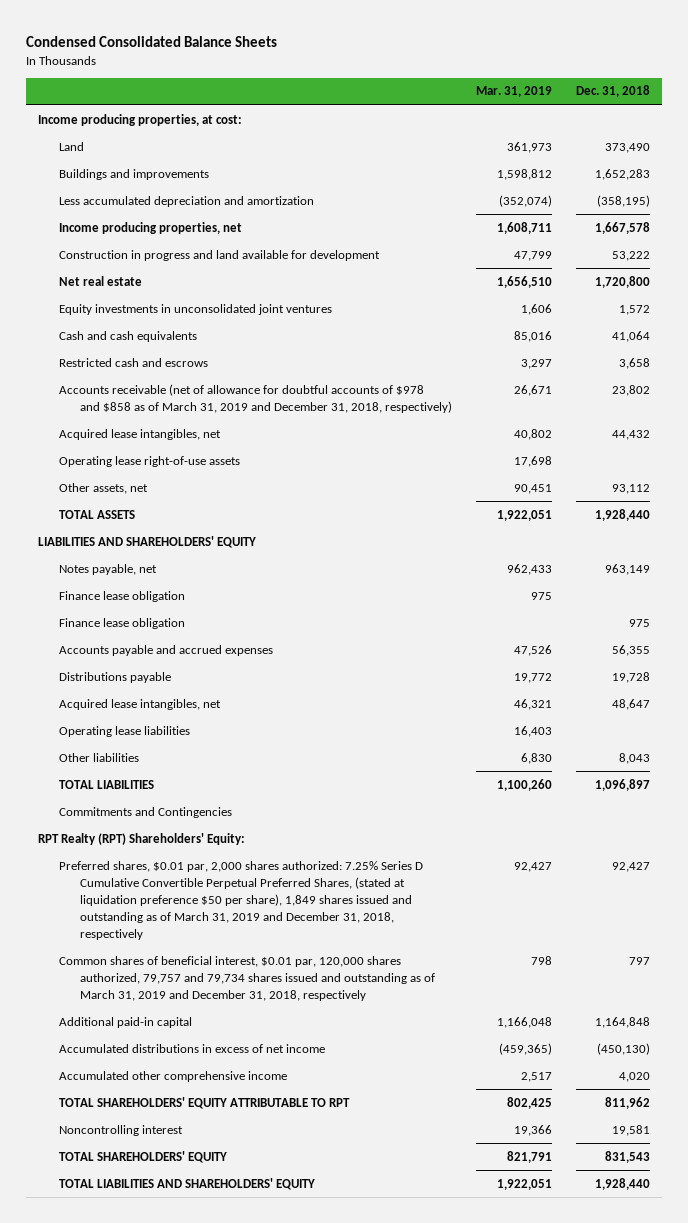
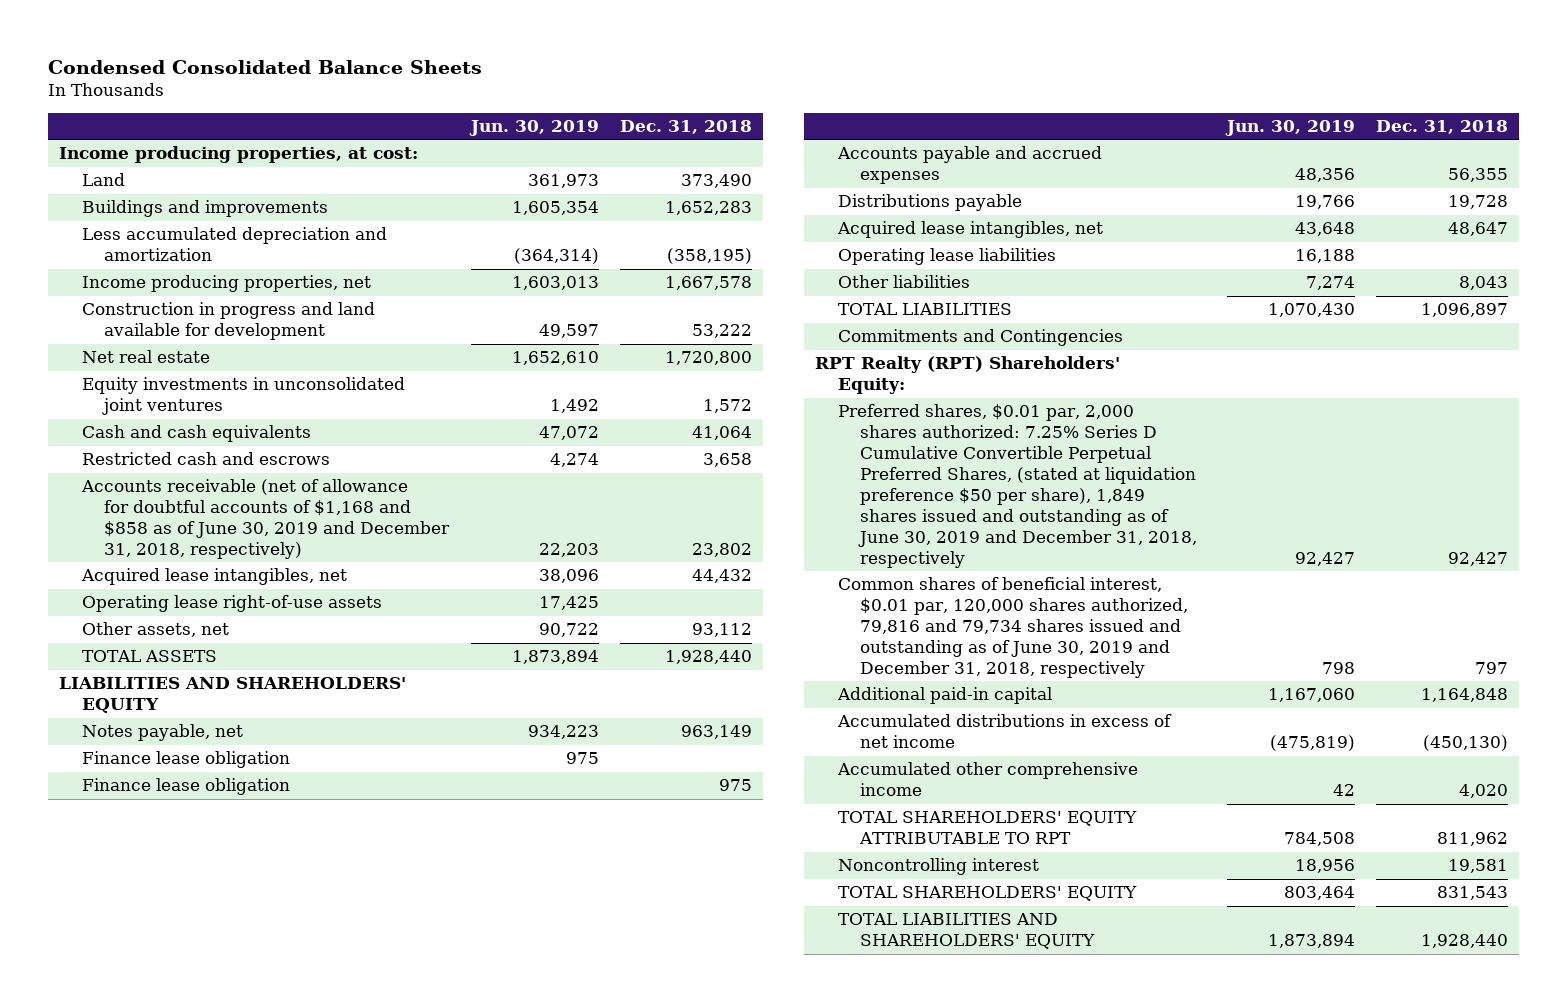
- | Mar. 31, 2019 | Dec. 31, 2018
+ | Jun. 30, 2019 | Dec. 31, 2018
- Accounts receivable (net of allowance for doubtful accounts of $978 and $858 as of March 31, 2019 and December 31, 2018, respectively) | 26,671 | 23,802
+ Accounts receivable (net of allowance for doubtful accounts of $1,168 and $858 as of June 30, 2019 and December 31, 2018, respectively) | 22,203 | 23,802
- Preferred shares, $0.01 par, 2,000 shares authorized: 7.25% Series D Cumulative Convertible Perpetual Preferred Shares, (stated at liquidation preference $50 per share), 1,849 shares issued and outstanding as of March 31, 2019 and December 31, 2018, respectively | 92,427 | 92,427
- Common shares of beneficial interest, $0.01 par, 120,000 shares authorized, 79,757 and 79,734 shares issued and outstanding as of March 31, 2019 and December 31, 2018, respectively | 798 | 797
+ Preferred shares, $0.01 par, 2,000 shares authorized: 7.25% Series D Cumulative Convertible Perpetual Preferred Shares, (stated at liquidation preference $50 per share), 1,849 shares issued and outstanding as of June 30, 2019 and December 31, 2018, respectively | 92,427 | 92,427
+ Common shares of beneficial interest, $0.01 par, 120,000 shares authorized, 79,816 and 79,734 shares issued and outstanding as of June 30, 2019 and December 31, 2018, respectively | 798 | 797

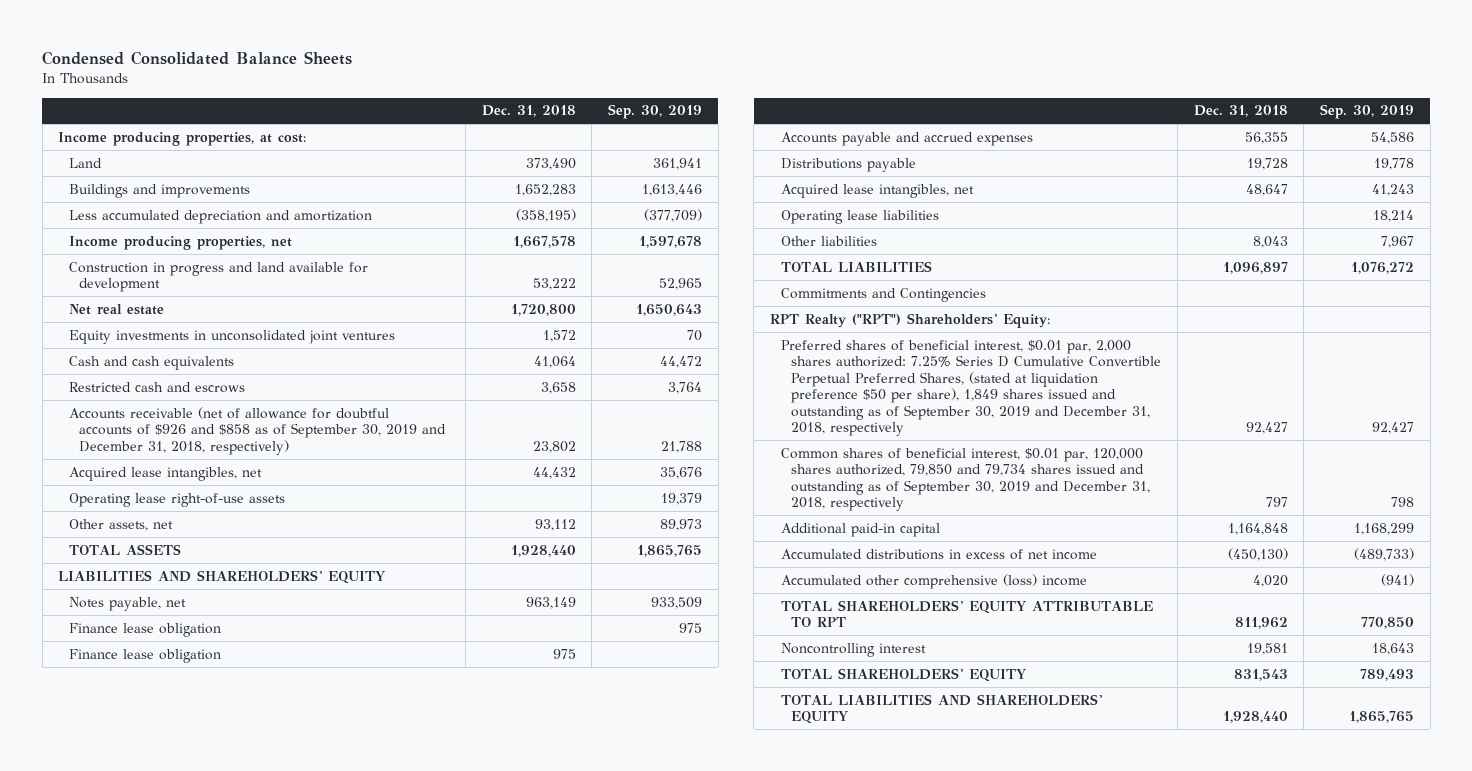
- | Jun. 30, 2019 | Dec. 31, 2018
+ | Dec. 31, 2018 | Sep. 30, 2019
- Accounts receivable (net of allowance for doubtful accounts of $1,168 and $858 as of June 30, 2019 and December 31, 2018, respectively) | 22,203 | 23,802
+ Accounts receivable (net of allowance for doubtful accounts of $926 and $858 as of September 30, 2019 and December 31, 2018, respectively) | 23,802 | 21,788
- RPT Realty (RPT) Shareholders' Equity:
- Preferred shares, $0.01 par, 2,000 shares authorized: 7.25% Series D Cumulative Convertible Perpetual Preferred Shares, (stated at liquidation preference $50 per share), 1,849 shares issued and outstanding as of June 30, 2019 and December 31, 2018, respectively | 92,427 | 92,427
- Common shares of beneficial interest, $0.01 par, 120,000 shares authorized, 79,816 and 79,734 shares issued and outstanding as of June 30, 2019 and December 31, 2018, respectively | 798 | 797
+ RPT Realty ("RPT") Shareholders' Equity:
+ Preferred shares of beneficial interest, $0.01 par, 2,000 shares authorized: 7.25% Series D Cumulative Convertible Perpetual Preferred Shares, (stated at liquidation preference $50 per share), 1,849 shares issued and outstanding as of September 30, 2019 and December 31, 2018, respectively | 92,427 | 92,427
+ Common shares of beneficial interest, $0.01 par, 120,000 shares authorized, 79,850 and 79,734 shares issued and outstanding as of September 30, 2019 and December 31, 2018, respectively | 797 | 798
- Accumulated other comprehensive income | 42 | 4,020
+ Accumulated other comprehensive (loss) income | 4,020 | (941)

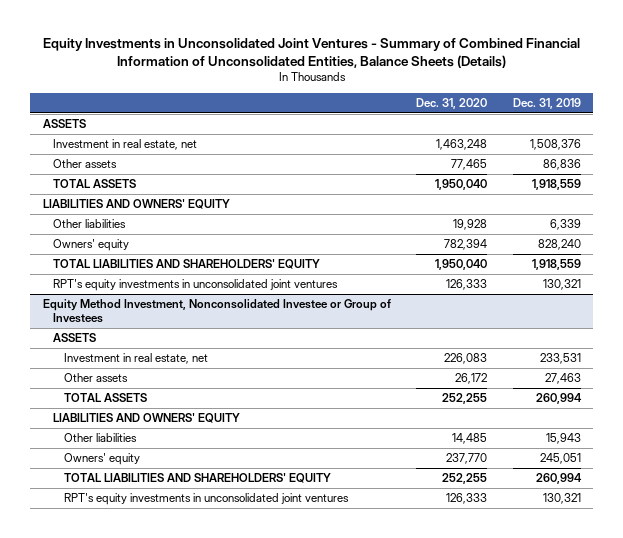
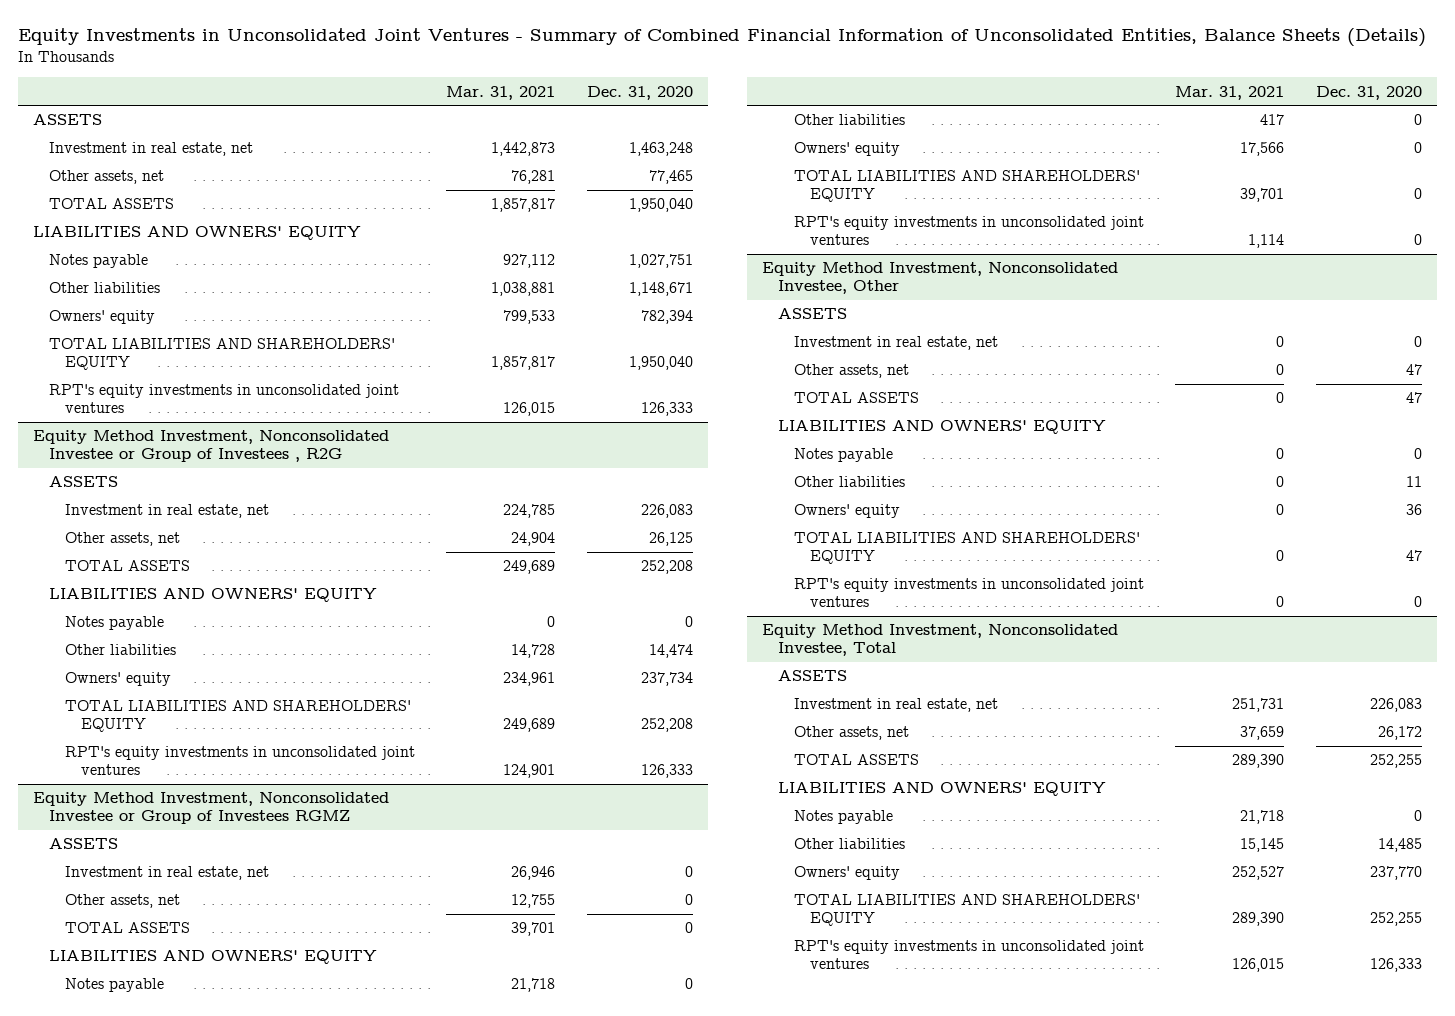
- | Dec. 31, 2020 | Dec. 31, 2019
+ | Mar. 31, 2021 | Dec. 31, 2020
- Other assets | 77,465 | 86,836
+ Other assets, net | 76,281 | 77,465
- Other liabilities | 19,928 | 6,339
+ Notes payable | 927,112 | 1,027,751
+ Other liabilities | 1,038,881 | 1,148,671
- Equity Method Investment, Nonconsolidated Investee or Group of Investees
+ Equity Method Investment, Nonconsolidated Investee or Group of Investees , R2G
- Other assets | 26,172 | 27,463
+ Other assets, net | 24,904 | 26,125
+ TOTAL ASSETS | 249,689 | 252,208
+ LIABILITIES AND OWNERS' EQUITY
+ Notes payable | 0 | 0
+ Other liabilities | 14,728 | 14,474
+ Owners' equity | 234,961 | 237,734
+ TOTAL LIABILITIES AND SHAREHOLDERS' EQUITY | 249,689 | 252,208
+ RPT's equity investments in unconsolidated joint ventures | 124,901 | 126,333
+ Equity Method Investment, Nonconsolidated Investee or Group of Investees RGMZ
+ ASSETS
+ Investment in real estate, net | 26,946 | 0
+ Other assets, net | 12,755 | 0
+ TOTAL ASSETS | 39,701 | 0
+ LIABILITIES AND OWNERS' EQUITY
+ Notes payable | 21,718 | 0
+ Other liabilities | 417 | 0
+ Owners' equity | 17,566 | 0
+ TOTAL LIABILITIES AND SHAREHOLDERS' EQUITY | 39,701 | 0
+ RPT's equity investments in unconsolidated joint ventures | 1,114 | 0
+ Equity Method Investment, Nonconsolidated Investee, Other
+ ASSETS
+ Investment in real estate, net | 0 | 0
+ Other assets, net | 0 | 47
+ TOTAL ASSETS | 0 | 47
+ LIABILITIES AND OWNERS' EQUITY
+ Notes payable | 0 | 0
+ Other liabilities | 0 | 11
+ Owners' equity | 0 | 36
+ TOTAL LIABILITIES AND SHAREHOLDERS' EQUITY | 0 | 47
+ RPT's equity investments in unconsolidated joint ventures | 0 | 0
+ Equity Method Investment, Nonconsolidated Investee, Total
+ ASSETS
+ Investment in real estate, net | 251,731 | 226,083
+ Other assets, net | 37,659 | 26,172
+ Notes payable | 21,718 | 0

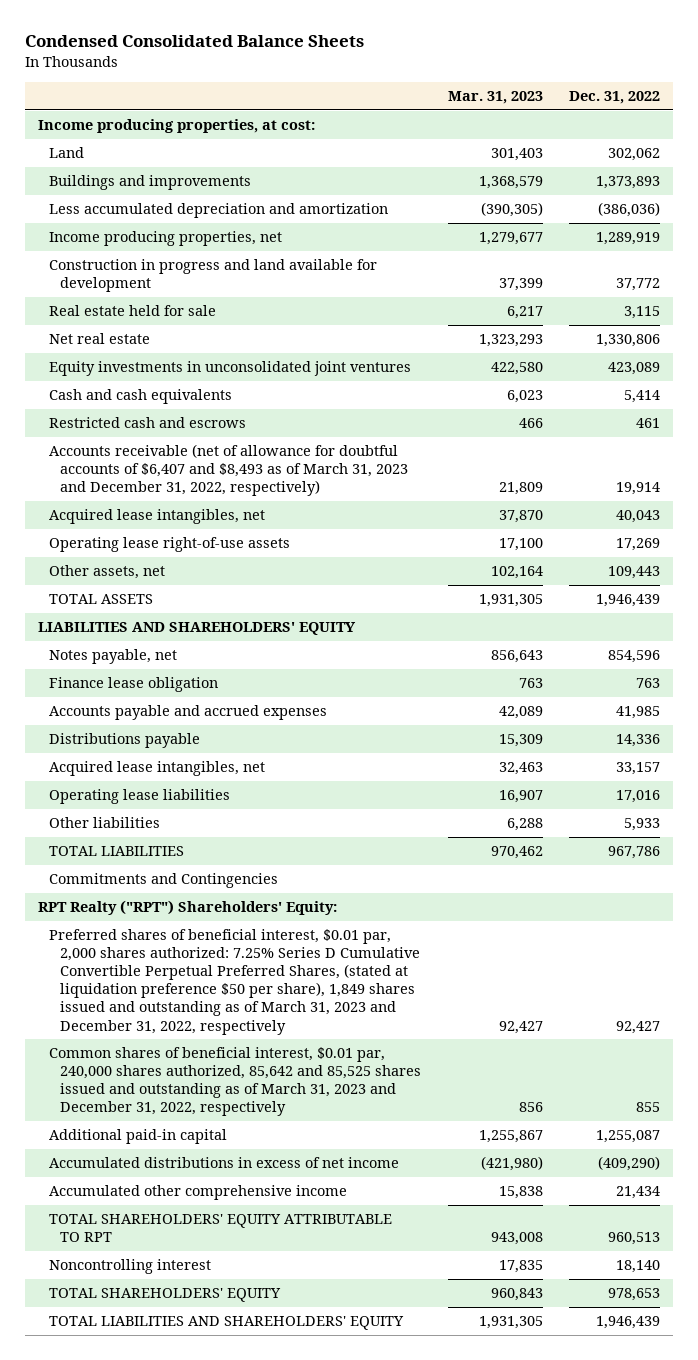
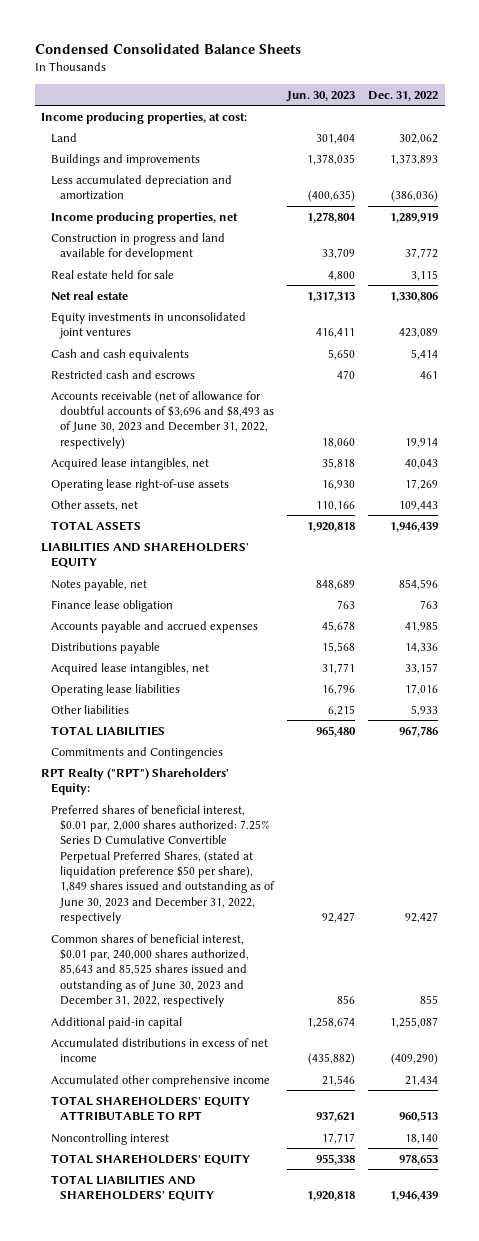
- | Mar. 31, 2023 | Dec. 31, 2022
+ | Jun. 30, 2023 | Dec. 31, 2022
- Accounts receivable (net of allowance for doubtful accounts of $6,407 and $8,493 as of March 31, 2023 and December 31, 2022, respectively) | 21,809 | 19,914
+ Accounts receivable (net of allowance for doubtful accounts of $3,696 and $8,493 as of June 30, 2023 and December 31, 2022, respectively) | 18,060 | 19,914
- Preferred shares of beneficial interest, $0.01 par, 2,000 shares authorized: 7.25% Series D Cumulative Convertible Perpetual Preferred Shares, (stated at liquidation preference $50 per share), 1,849 shares issued and outstanding as of March 31, 2023 and December 31, 2022, respectively | 92,427 | 92,427
- Common shares of beneficial interest, $0.01 par, 240,000 shares authorized, 85,642 and 85,525 shares issued and outstanding as of March 31, 2023 and December 31, 2022, respectively | 856 | 855
+ Preferred shares of beneficial interest, $0.01 par, 2,000 shares authorized: 7.25% Series D Cumulative Convertible Perpetual Preferred Shares, (stated at liquidation preference $50 per share), 1,849 shares issued and outstanding as of June 30, 2023 and December 31, 2022, respectively | 92,427 | 92,427
+ Common shares of beneficial interest, $0.01 par, 240,000 shares authorized, 85,643 and 85,525 shares issued and outstanding as of June 30, 2023 and December 31, 2022, respectively | 856 | 855

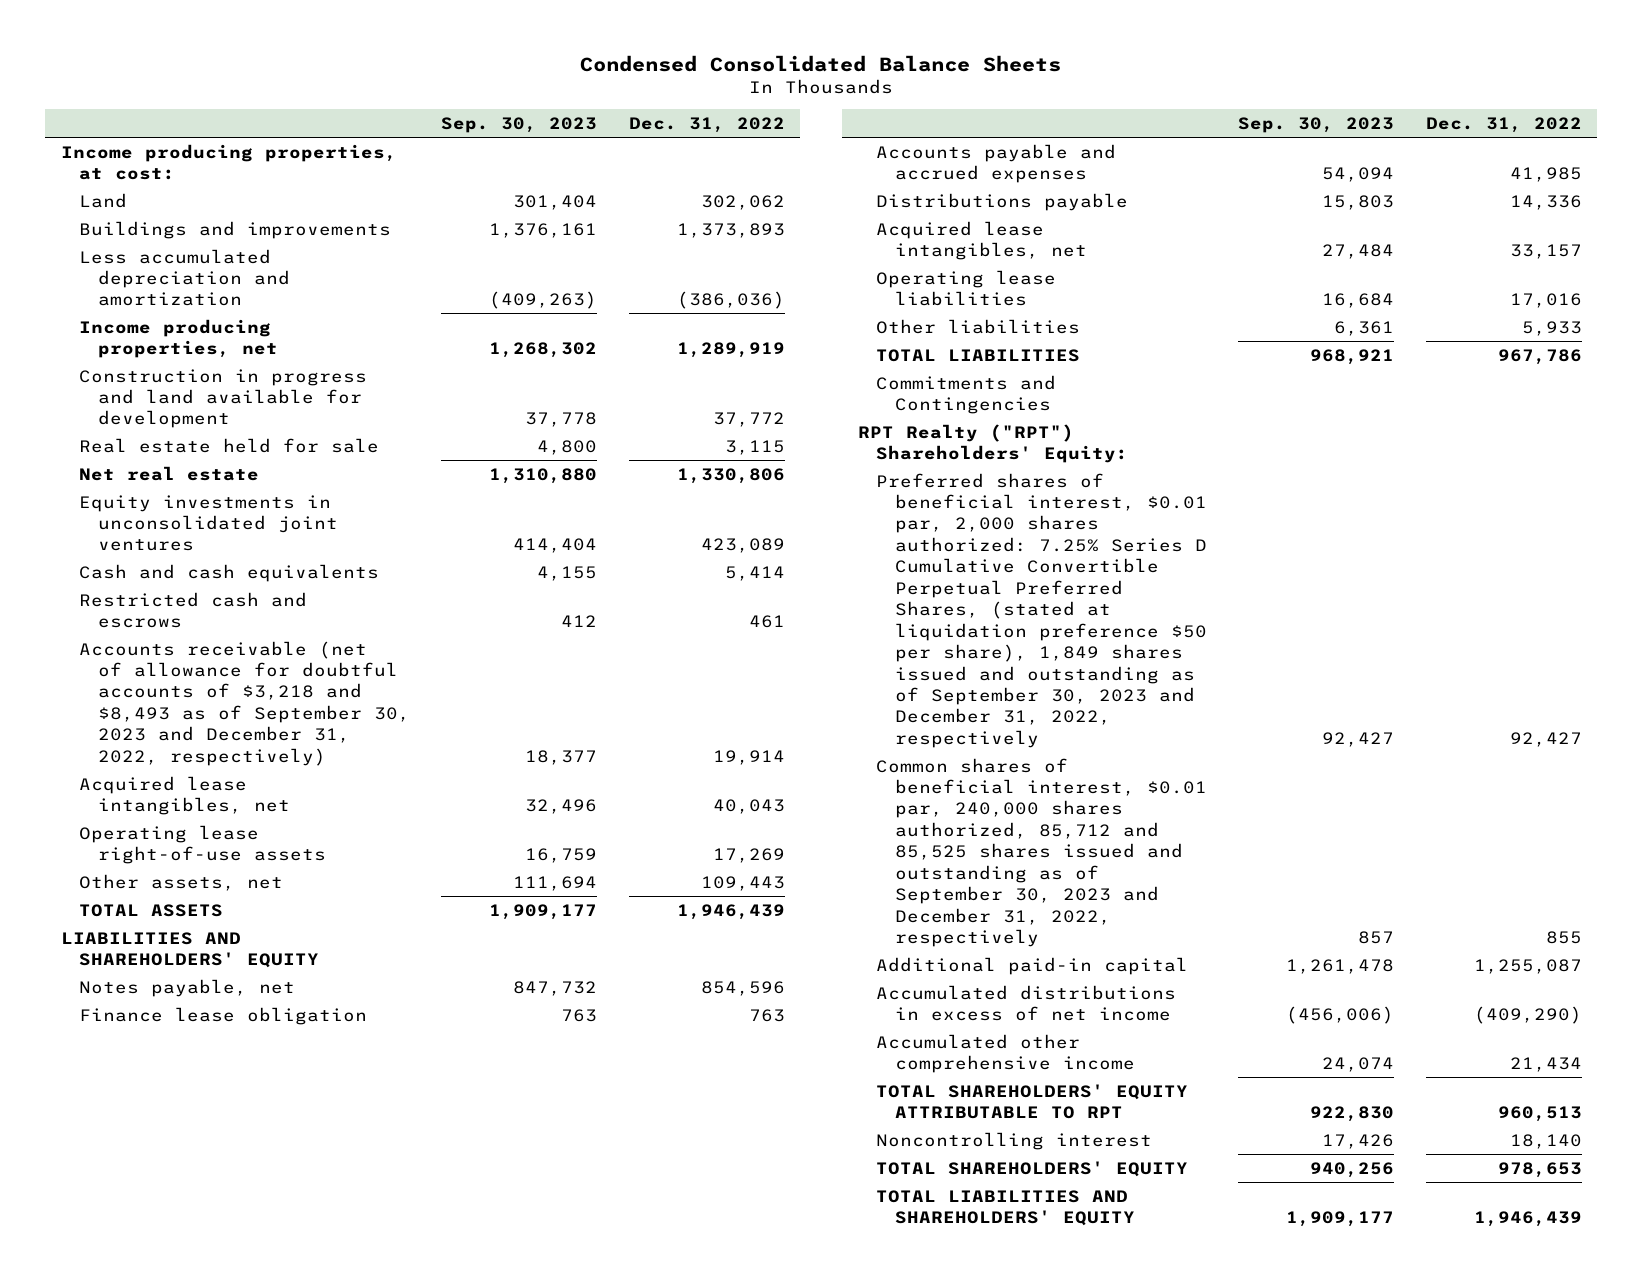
- | Jun. 30, 2023 | Dec. 31, 2022
+ | Sep. 30, 2023 | Dec. 31, 2022
- Accounts receivable (net of allowance for doubtful accounts of $3,696 and $8,493 as of June 30, 2023 and December 31, 2022, respectively) | 18,060 | 19,914
+ Accounts receivable (net of allowance for doubtful accounts of $3,218 and $8,493 as of September 30, 2023 and December 31, 2022, respectively) | 18,377 | 19,914
- Preferred shares of beneficial interest, $0.01 par, 2,000 shares authorized: 7.25% Series D Cumulative Convertible Perpetual Preferred Shares, (stated at liquidation preference $50 per share), 1,849 shares issued and outstanding as of June 30, 2023 and December 31, 2022, respectively | 92,427 | 92,427
- Common shares of beneficial interest, $0.01 par, 240,000 shares authorized, 85,643 and 85,525 shares issued and outstanding as of June 30, 2023 and December 31, 2022, respectively | 856 | 855
+ Preferred shares of beneficial interest, $0.01 par, 2,000 shares authorized: 7.25% Series D Cumulative Convertible Perpetual Preferred Shares, (stated at liquidation preference $50 per share), 1,849 shares issued and outstanding as of September 30, 2023 and December 31, 2022, respectively | 92,427 | 92,427
+ Common shares of beneficial interest, $0.01 par, 240,000 shares authorized, 85,712 and 85,525 shares issued and outstanding as of September 30, 2023 and December 31, 2022, respectively | 857 | 855

